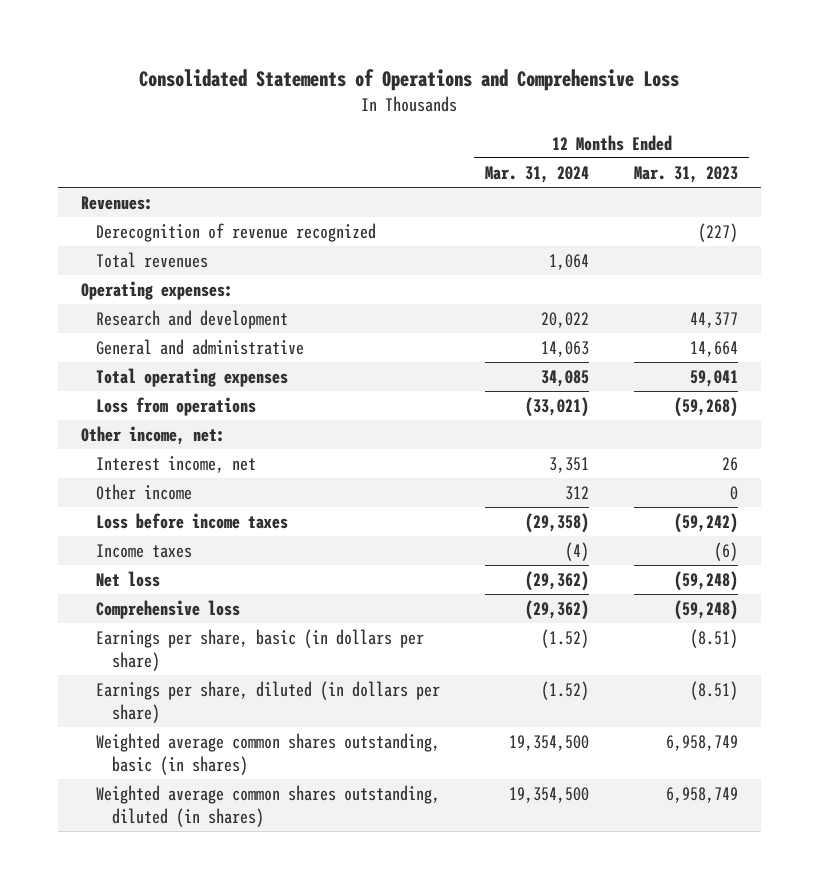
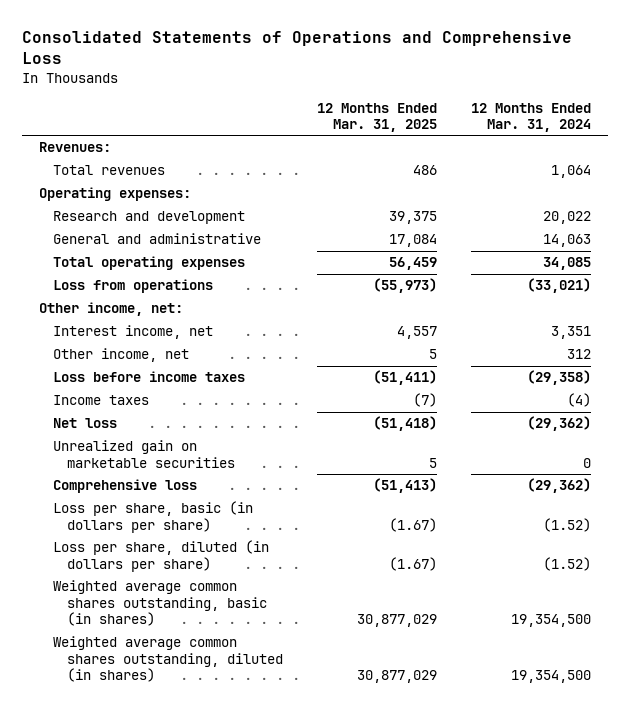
- | 12 Months Ended Mar. 31, 2024 | 12 Months Ended Mar. 31, 2023
+ | 12 Months Ended Mar. 31, 2025 | 12 Months Ended Mar. 31, 2024
- Derecognition of revenue recognized | | (227)
- Other income | 312 | 0
+ Other income, net | 5 | 312
+ Unrealized gain on marketable securities | 5 | 0
- Earnings per share, basic (in dollars per share) | (1.52) | (8.51)
- Earnings per share, diluted (in dollars per share) | (1.52) | (8.51)
+ Loss per share, basic (in dollars per share) | (1.67) | (1.52)
+ Loss per share, diluted (in dollars per share) | (1.67) | (1.52)

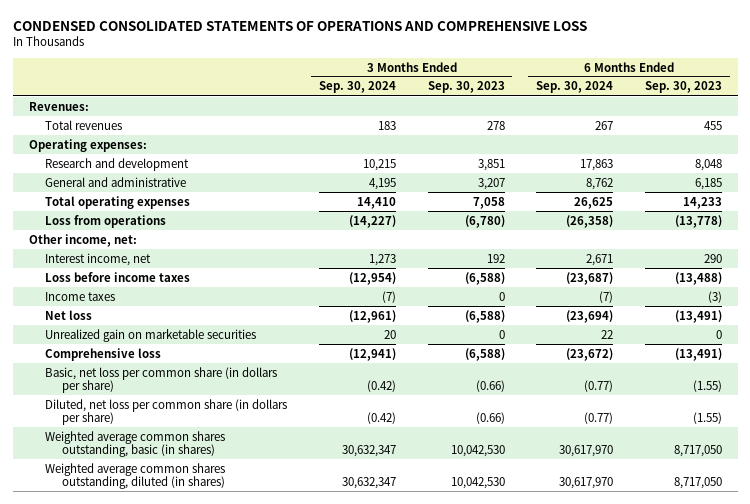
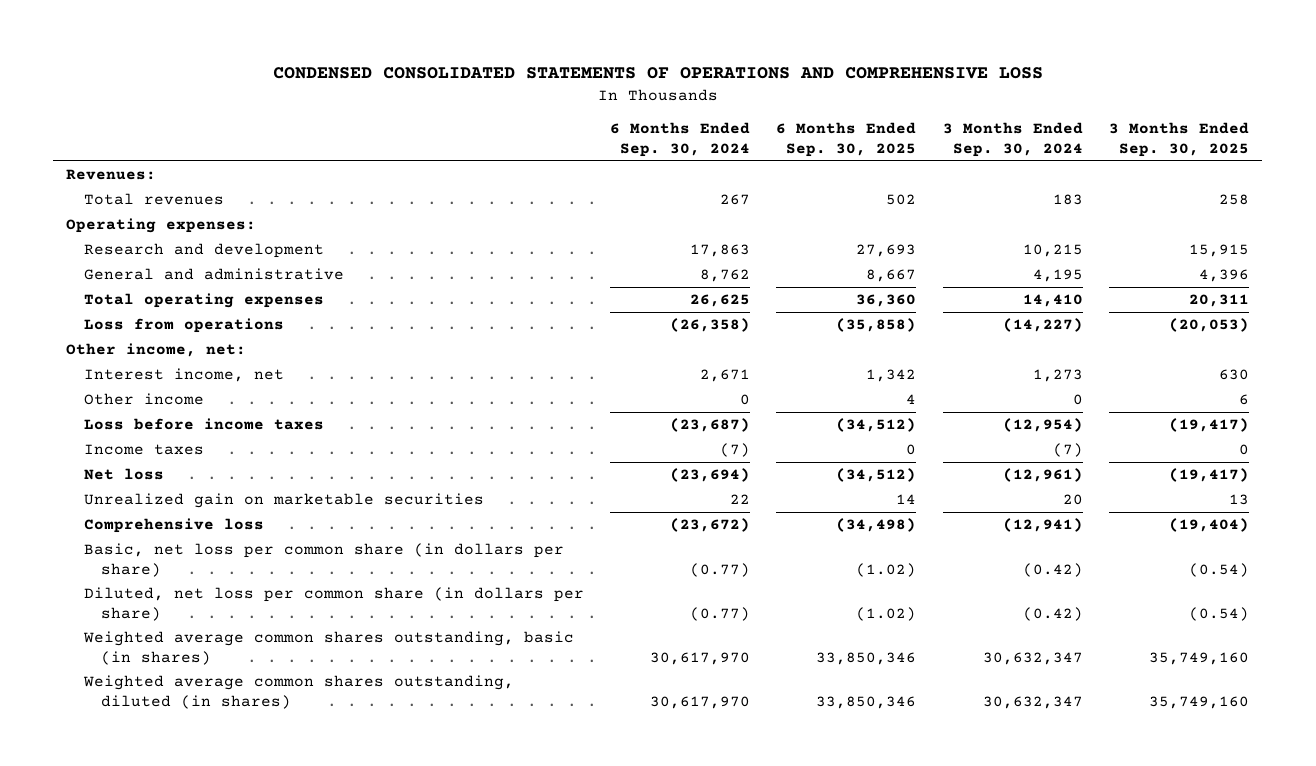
- | 3 Months Ended Sep. 30, 2024 | 3 Months Ended Sep. 30, 2023 | 6 Months Ended Sep. 30, 2024 | 6 Months Ended Sep. 30, 2023
+ | 6 Months Ended Sep. 30, 2024 | 6 Months Ended Sep. 30, 2025 | 3 Months Ended Sep. 30, 2024 | 3 Months Ended Sep. 30, 2025
+ Other income | 0 | 4 | 0 | 6

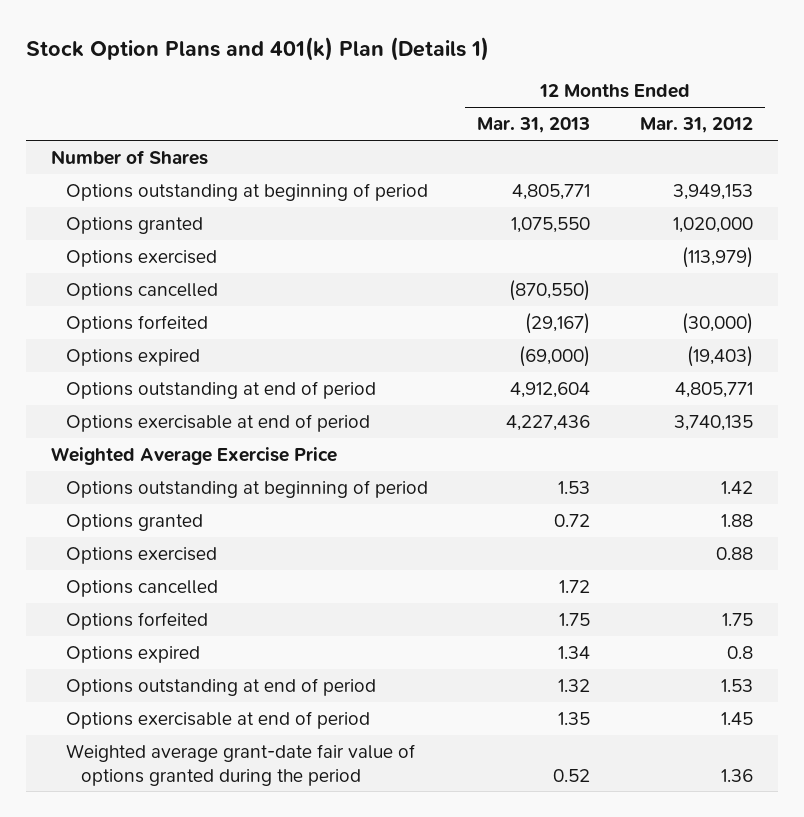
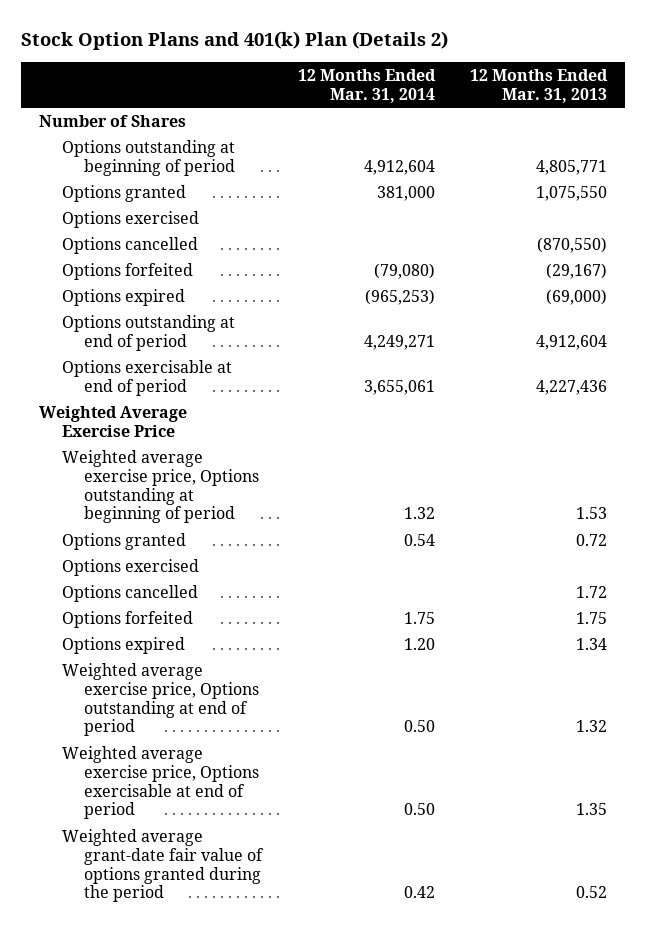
- Stock Option Plans and 401(k) Plan (Details 1)
+ Stock Option Plans and 401(k) Plan (Details 2)
- | 12 Months Ended Mar. 31, 2013 | 12 Months Ended Mar. 31, 2012
+ | 12 Months Ended Mar. 31, 2014 | 12 Months Ended Mar. 31, 2013
- Options outstanding at beginning of period | 1.53 | 1.42
+ Weighted average exercise price, Options outstanding at beginning of period | 1.32 | 1.53
- Options outstanding at end of period | 1.32 | 1.53
- Options exercisable at end of period | 1.35 | 1.45
+ Weighted average exercise price, Options outstanding at end of period | 0.50 | 1.32
+ Weighted average exercise price, Options exercisable at end of period | 0.50 | 1.35

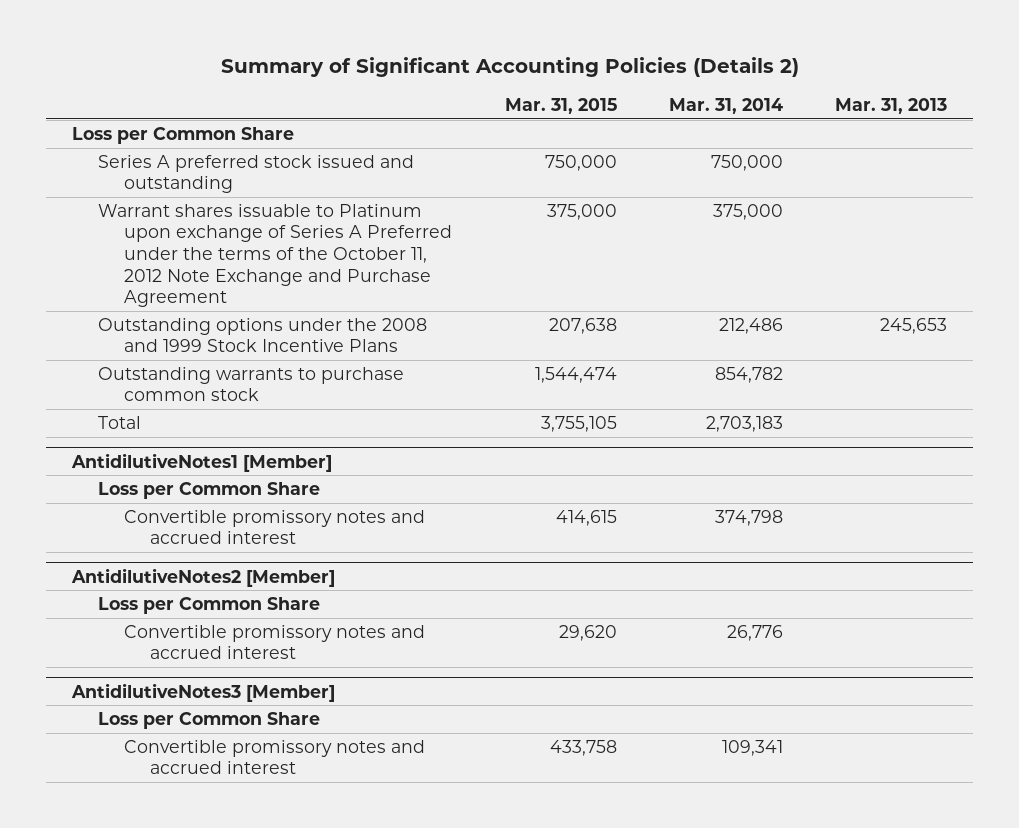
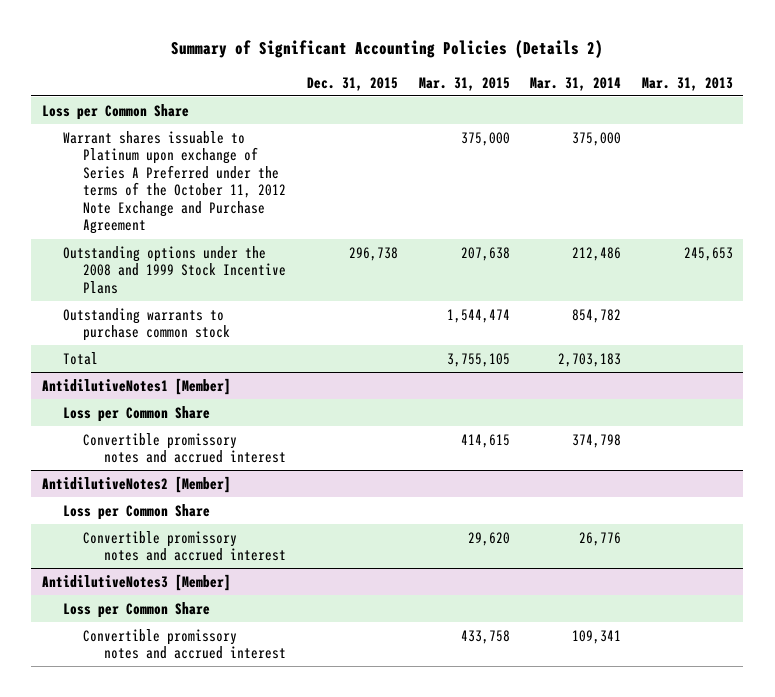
- | Mar. 31, 2015 | Mar. 31, 2014 | Mar. 31, 2013
+ | Dec. 31, 2015 | Mar. 31, 2015 | Mar. 31, 2014 | Mar. 31, 2013
- Series A preferred stock issued and outstanding | 750,000 | 750,000 |

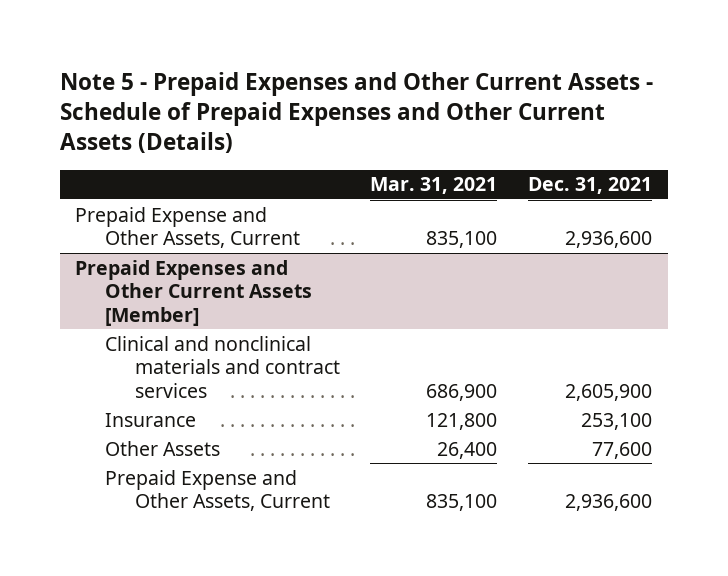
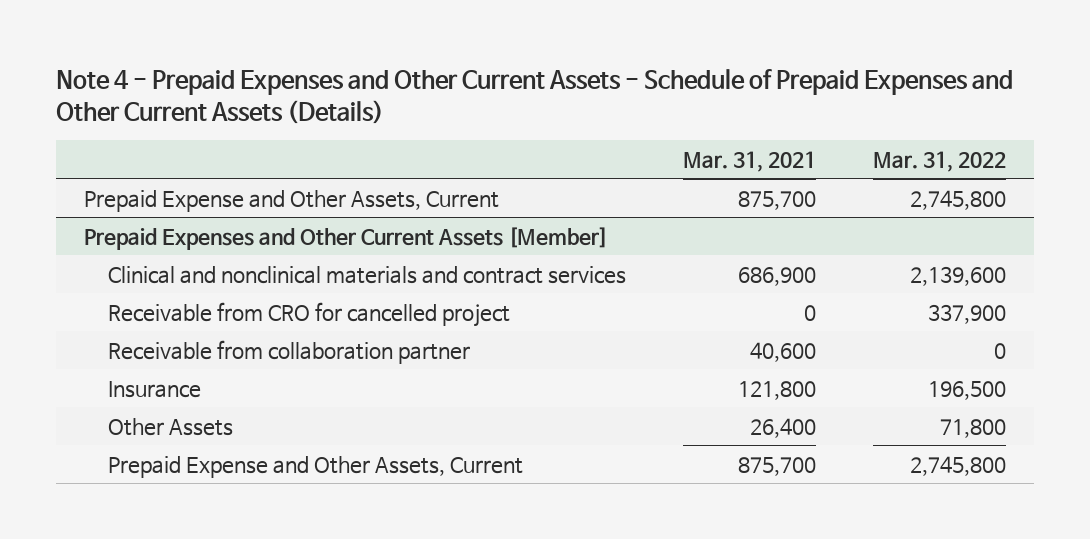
- Note 5 - Prepaid Expenses and Other Current Assets - Schedule of Prepaid Expenses and Other Current Assets (Details)
+ Note 4 - Prepaid Expenses and Other Current Assets - Schedule of Prepaid Expenses and Other Current Assets (Details)
- | Mar. 31, 2021 | Dec. 31, 2021
+ | Mar. 31, 2021 | Mar. 31, 2022
- Prepaid Expense and Other Assets, Current | 835,100 | 2,936,600
+ Prepaid Expense and Other Assets, Current | 875,700 | 2,745,800
@ Prepaid Expenses and Other Current Assets [Member]
+ Receivable from CRO for cancelled project | 0 | 337,900
+ Receivable from collaboration partner | 40,600 | 0
- Prepaid Expense and Other Assets, Current | 835,100 | 2,936,600
+ Prepaid Expense and Other Assets, Current | 875,700 | 2,745,800

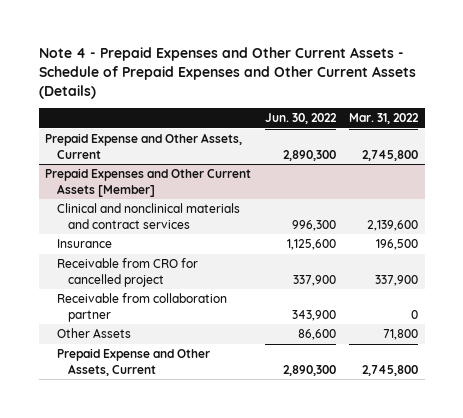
- | Mar. 31, 2021 | Mar. 31, 2022
+ | Jun. 30, 2022 | Mar. 31, 2022
@ Prepaid Expenses and Other Current Assets [Member]
moved up: Insurance | 1,125,600 | 196,500

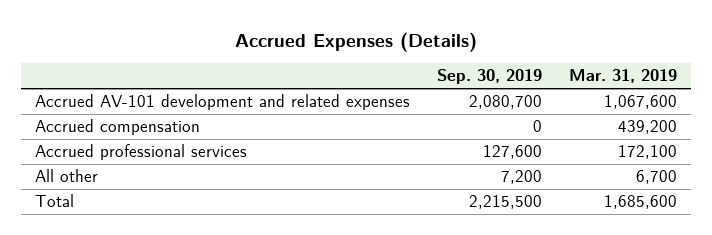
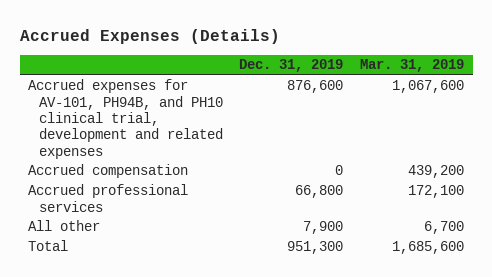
- | Sep. 30, 2019 | Mar. 31, 2019
+ | Dec. 31, 2019 | Mar. 31, 2019
- Accrued AV-101 development and related expenses | 2,080,700 | 1,067,600
+ Accrued expenses for AV-101, PH94B, and PH10 clinical trial, development and related expenses | 876,600 | 1,067,600

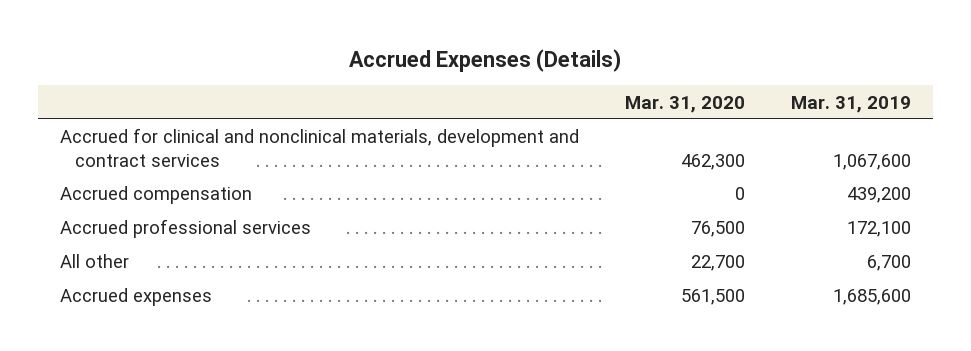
- | Dec. 31, 2019 | Mar. 31, 2019
+ | Mar. 31, 2020 | Mar. 31, 2019
- Accrued expenses for AV-101, PH94B, and PH10 clinical trial, development and related expenses | 876,600 | 1,067,600
+ Accrued for clinical and nonclinical materials, development and contract services | 462,300 | 1,067,600
- Total | 951,300 | 1,685,600
+ Accrued expenses | 561,500 | 1,685,600

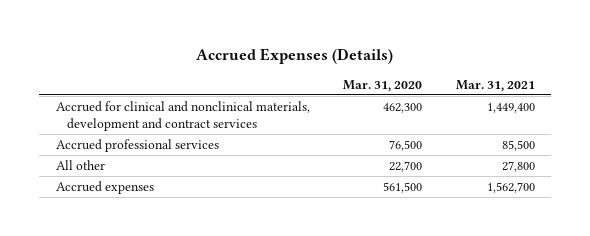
- | Mar. 31, 2020 | Mar. 31, 2019
+ | Mar. 31, 2020 | Mar. 31, 2021
- Accrued compensation | 0 | 439,200

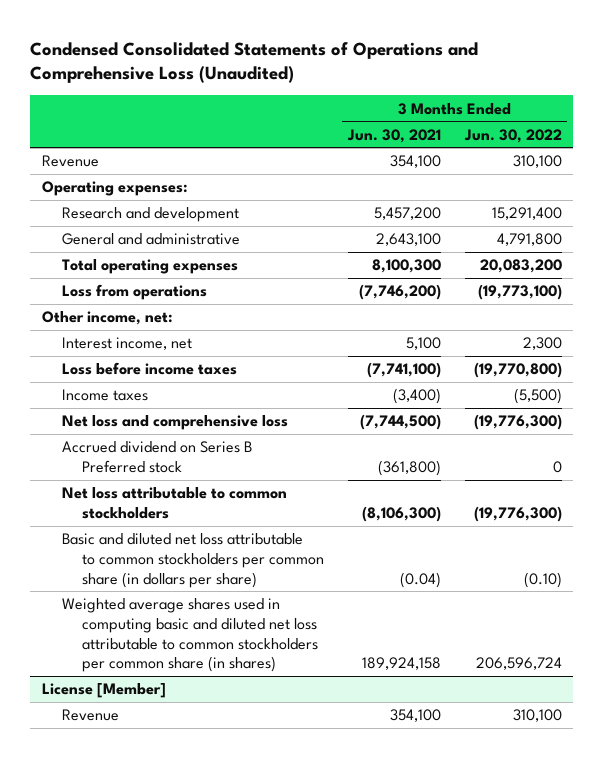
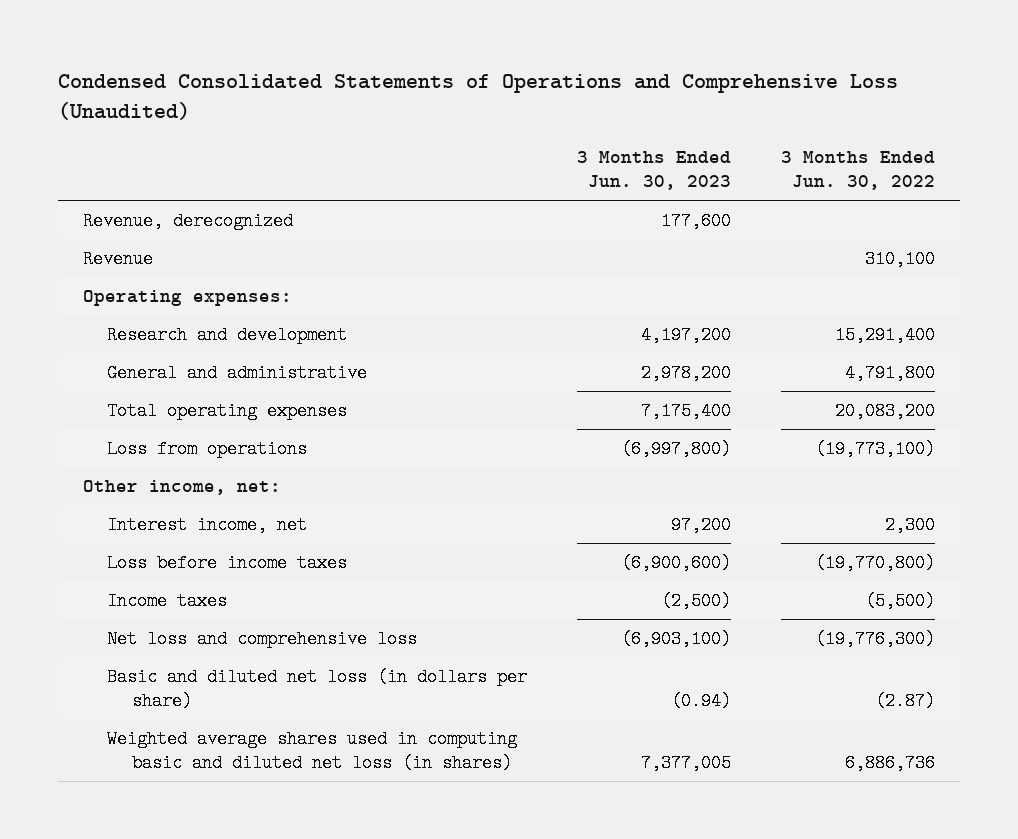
- | 3 Months Ended Jun. 30, 2021 | 3 Months Ended Jun. 30, 2022
+ | 3 Months Ended Jun. 30, 2023 | 3 Months Ended Jun. 30, 2022
+ Revenue, derecognized | 177,600 |
- Accrued dividend on Series B Preferred stock | (361,800) | 0
- Net loss attributable to common stockholders | (8,106,300) | (19,776,300)
- Basic and diluted net loss attributable to common stockholders per common share (in dollars per share) | (0.04) | (0.10)
- Weighted average shares used in computing basic and diluted net loss attributable to common stockholders per common share (in shares) | 189,924,158 | 206,596,724
- License [Member]
- Revenue | 354,100 | 310,100
+ Basic and diluted net loss (in dollars per share) | (0.94) | (2.87)
+ Weighted average shares used in computing basic and diluted net loss (in shares) | 7,377,005 | 6,886,736

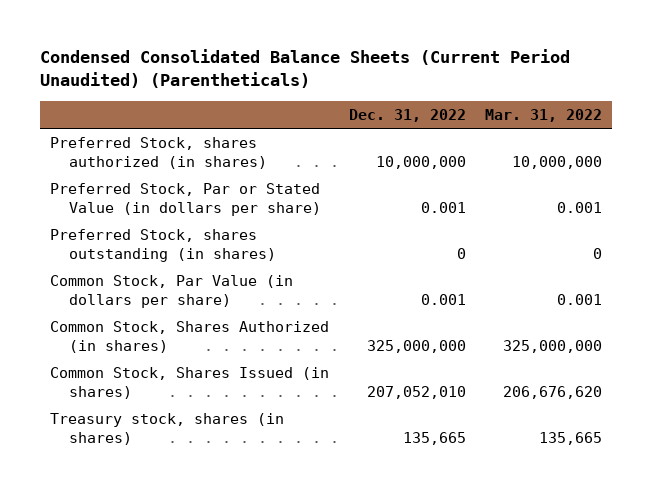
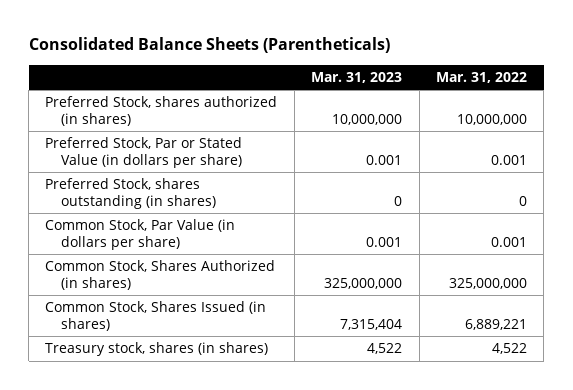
- Condensed Consolidated Balance Sheets (Current Period Unaudited) (Parentheticals)
+ Consolidated Balance Sheets (Parentheticals)
- | Dec. 31, 2022 | Mar. 31, 2022
+ | Mar. 31, 2023 | Mar. 31, 2022
- Common Stock, Shares Issued (in shares) | 207,052,010 | 206,676,620
- Treasury stock, shares (in shares) | 135,665 | 135,665
+ Common Stock, Shares Issued (in shares) | 7,315,404 | 6,889,221
+ Treasury stock, shares (in shares) | 4,522 | 4,522

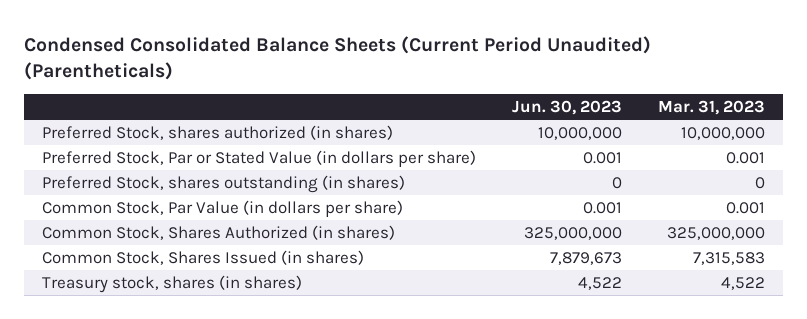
- Consolidated Balance Sheets (Parentheticals)
+ Condensed Consolidated Balance Sheets (Current Period Unaudited) (Parentheticals)
- | Mar. 31, 2023 | Mar. 31, 2022
+ | Jun. 30, 2023 | Mar. 31, 2023
- Common Stock, Shares Issued (in shares) | 7,315,404 | 6,889,221
+ Common Stock, Shares Issued (in shares) | 7,879,673 | 7,315,583

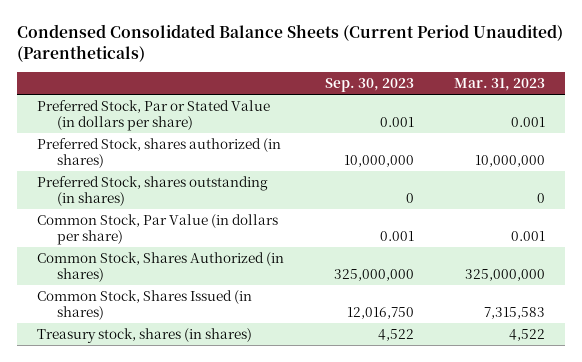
- | Jun. 30, 2023 | Mar. 31, 2023
+ | Sep. 30, 2023 | Mar. 31, 2023
moved down: Preferred Stock, shares authorized (in shares) | 10,000,000 | 10,000,000

